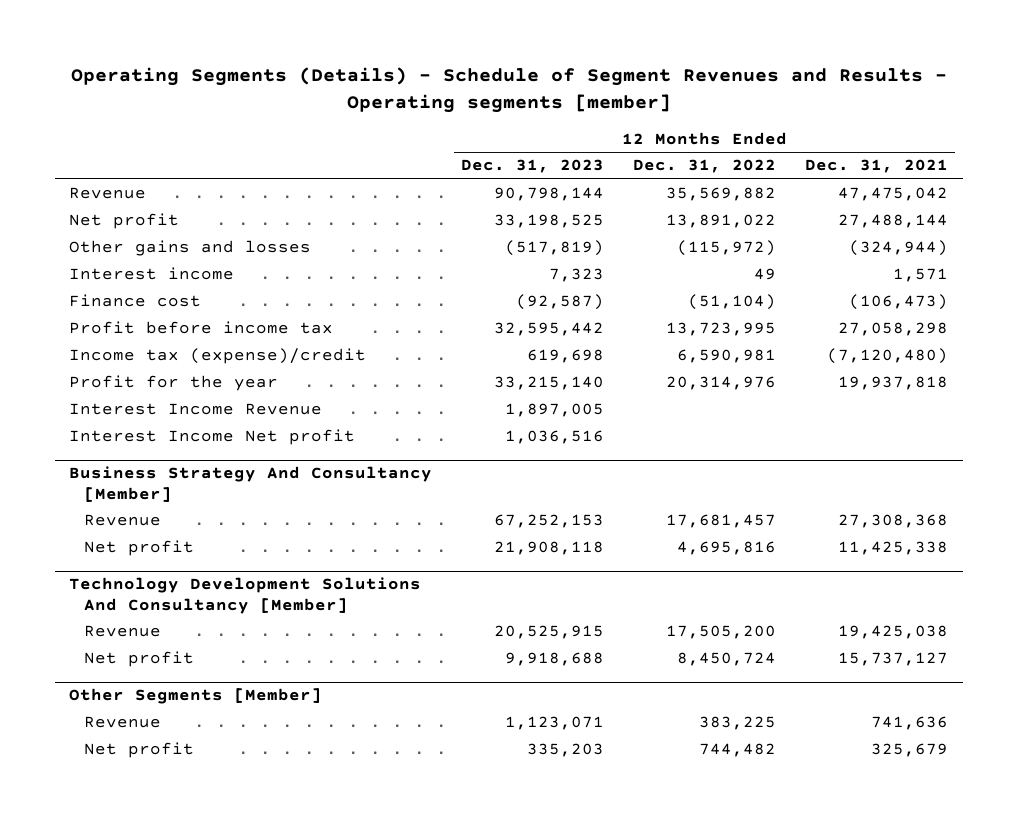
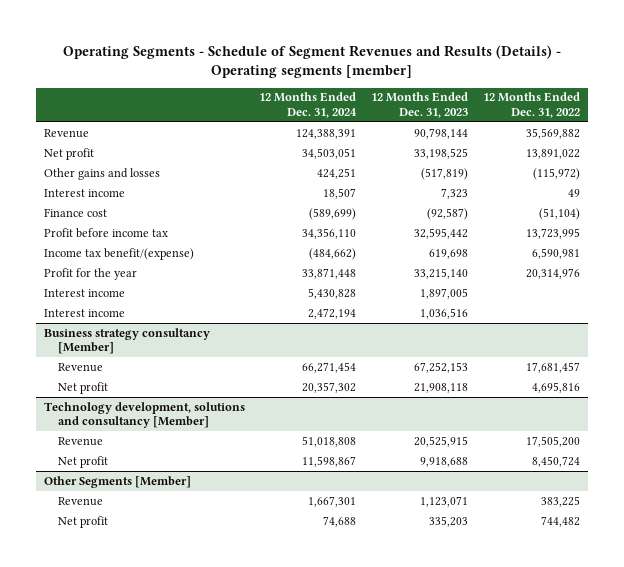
- Operating Segments (Details) - Schedule of Segment Revenues and Results - Operating segments [member]
+ Operating Segments - Schedule of Segment Revenues and Results (Details) - Operating segments [member]
- | 12 Months Ended Dec. 31, 2023 | 12 Months Ended Dec. 31, 2022 | 12 Months Ended Dec. 31, 2021
+ | 12 Months Ended Dec. 31, 2024 | 12 Months Ended Dec. 31, 2023 | 12 Months Ended Dec. 31, 2022
- Income tax (expense)/credit | 619,698 | 6,590,981 | (7,120,480)
+ Income tax benefit/(expense) | (484,662) | 619,698 | 6,590,981
- Interest Income Revenue | 1,897,005 | |
- Interest Income Net profit | 1,036,516 | |
- Business Strategy And Consultancy [Member]
+ Interest income | 5,430,828 | 1,897,005 |
+ Interest income | 2,472,194 | 1,036,516 |
+ Business strategy consultancy [Member]
- Technology Development Solutions And Consultancy [Member]
+ Technology development, solutions and consultancy [Member]

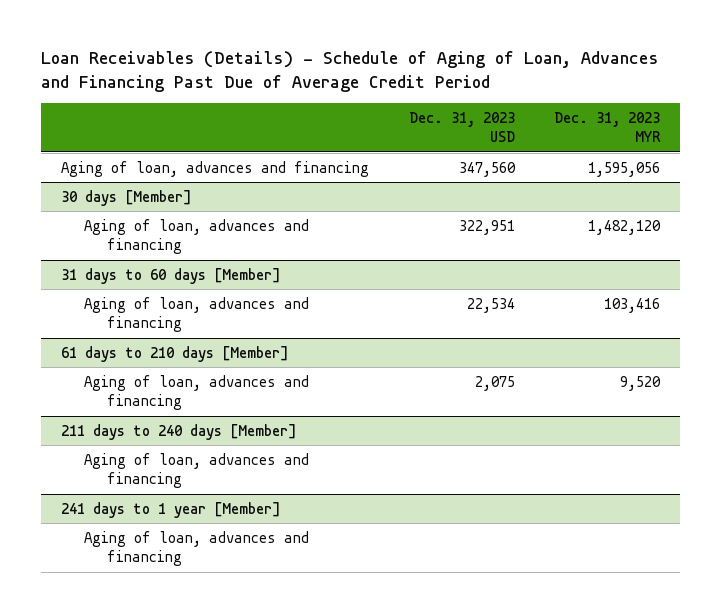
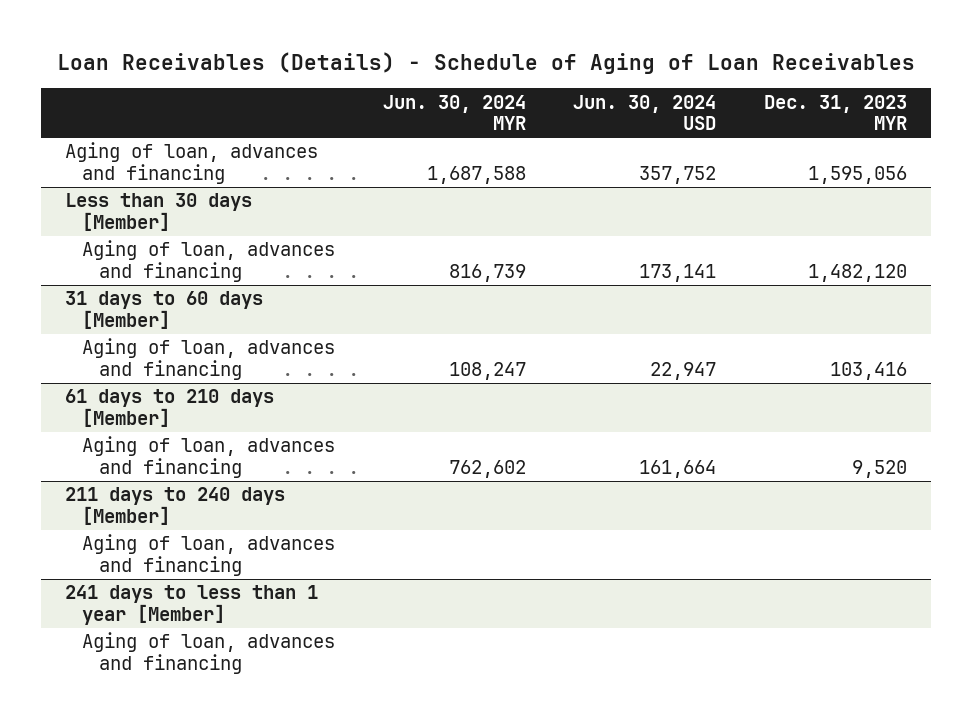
- Loan Receivables (Details) - Schedule of Aging of Loan, Advances and Financing Past Due of Average Credit Period
+ Loan Receivables (Details) - Schedule of Aging of Loan Receivables
- | Dec. 31, 2023 USD | Dec. 31, 2023 MYR
+ | Jun. 30, 2024 MYR | Jun. 30, 2024 USD | Dec. 31, 2023 MYR
- 30 days [Member]
+ Less than 30 days [Member]
- 241 days to 1 year [Member]
+ 241 days to less than 1 year [Member]

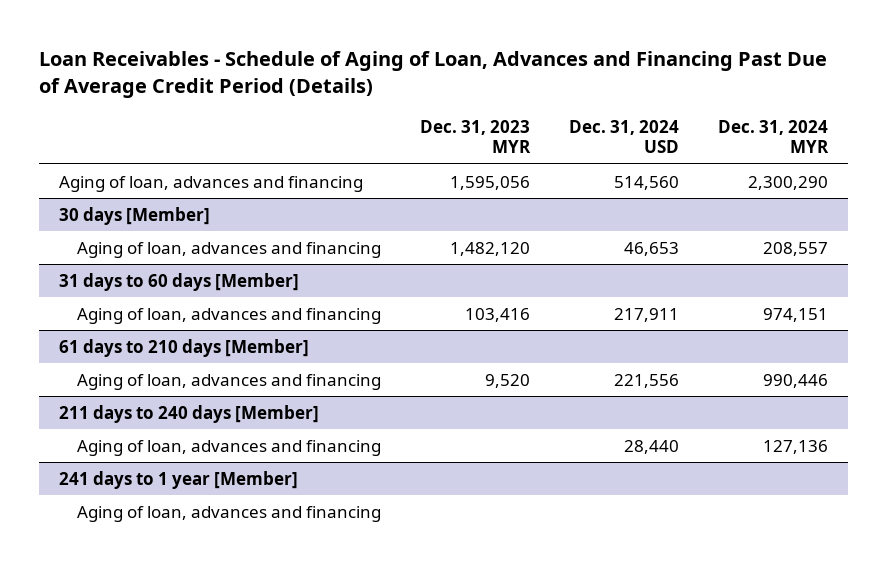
- Loan Receivables (Details) - Schedule of Aging of Loan Receivables
+ Loan Receivables - Schedule of Aging of Loan, Advances and Financing Past Due of Average Credit Period (Details)
- | Jun. 30, 2024 MYR | Jun. 30, 2024 USD | Dec. 31, 2023 MYR
+ | Dec. 31, 2023 MYR | Dec. 31, 2024 USD | Dec. 31, 2024 MYR
- Less than 30 days [Member]
+ 30 days [Member]
- 241 days to less than 1 year [Member]
+ 241 days to 1 year [Member]

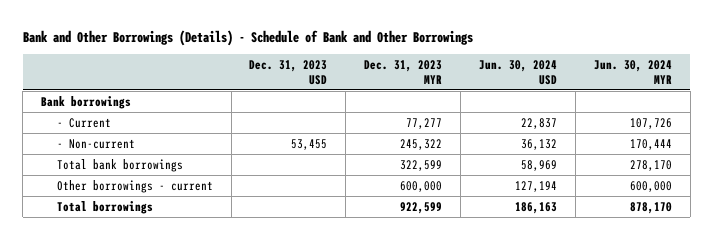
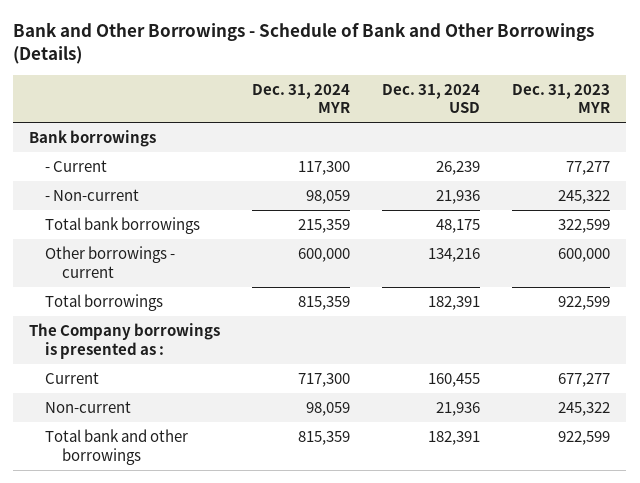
- Bank and Other Borrowings (Details) - Schedule of Bank and Other Borrowings
+ Bank and Other Borrowings - Schedule of Bank and Other Borrowings (Details)
- | Dec. 31, 2023 USD | Dec. 31, 2023 MYR | Jun. 30, 2024 USD | Jun. 30, 2024 MYR
+ | Dec. 31, 2024 MYR | Dec. 31, 2024 USD | Dec. 31, 2023 MYR
+ The Company borrowings is presented as :
+ Current | 717,300 | 160,455 | 677,277
+ Non-current | 98,059 | 21,936 | 245,322
+ Total bank and other borrowings | 815,359 | 182,391 | 922,599

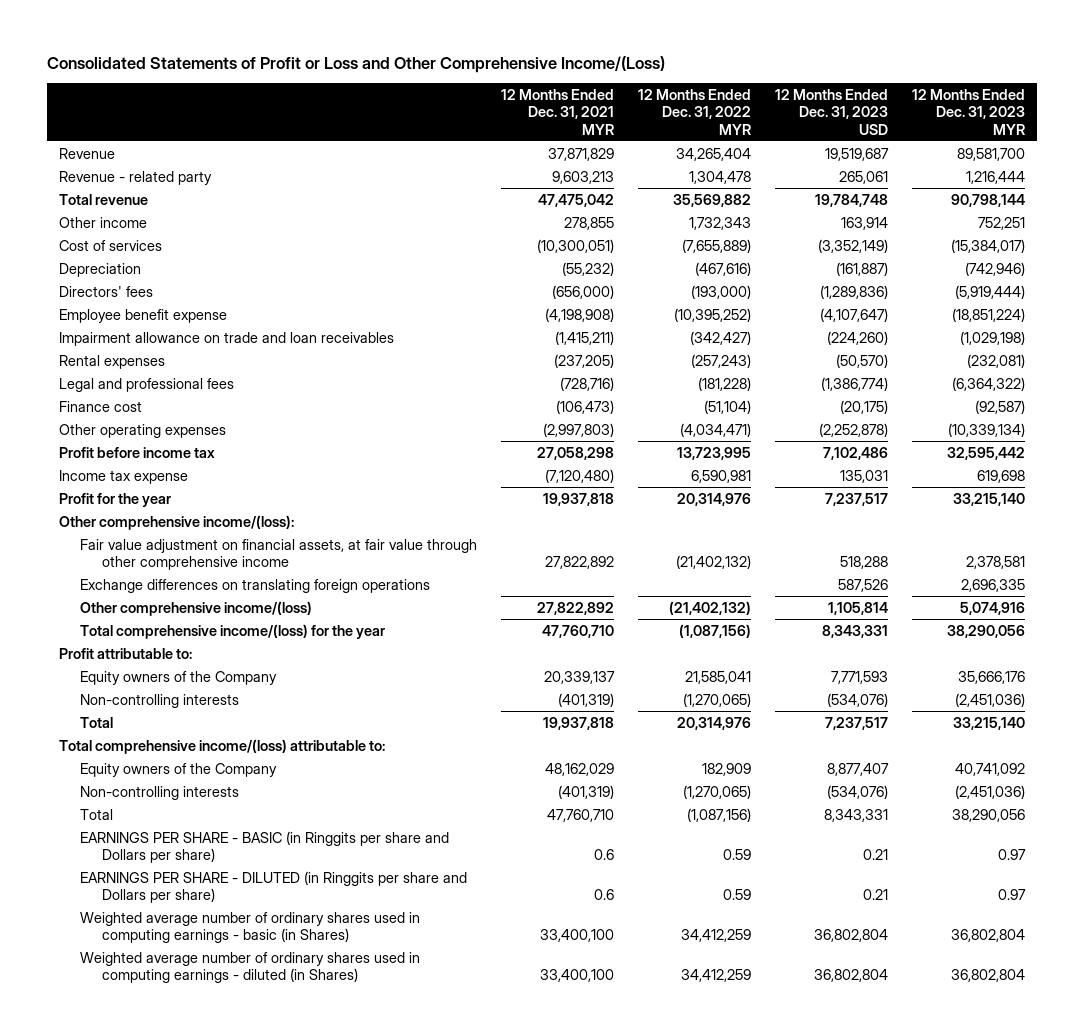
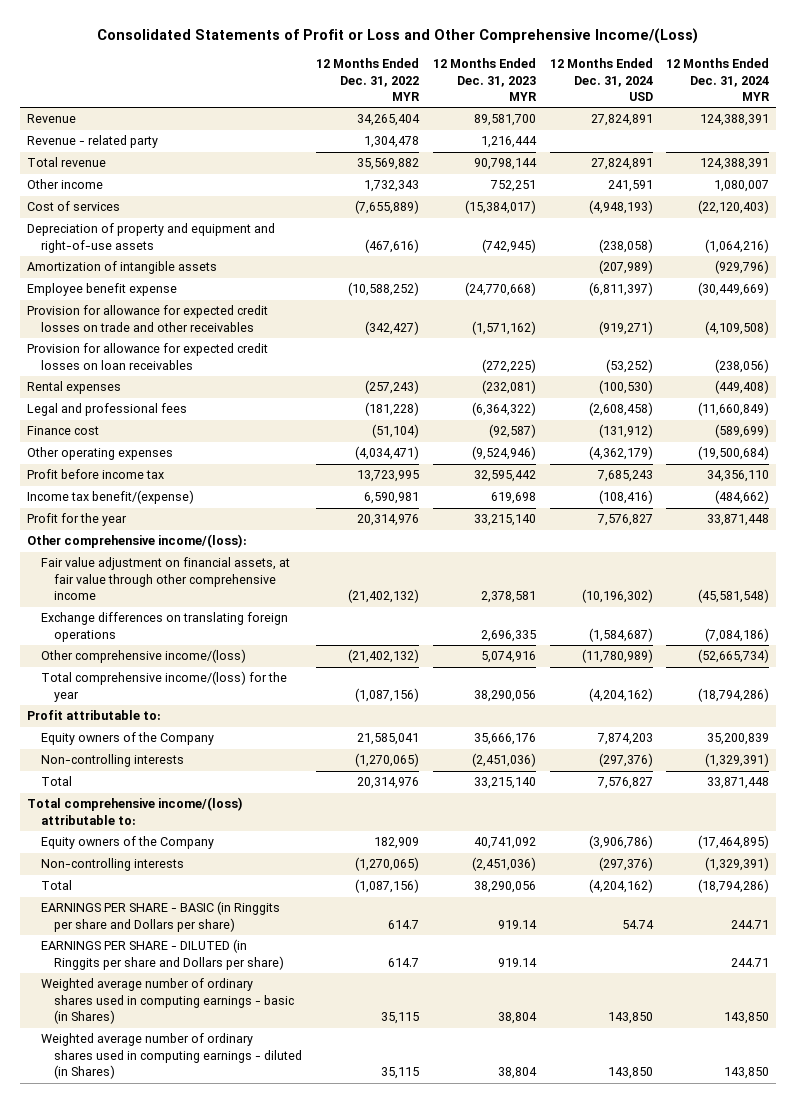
- | 12 Months Ended Dec. 31, 2021 MYR | 12 Months Ended Dec. 31, 2022 MYR | 12 Months Ended Dec. 31, 2023 USD | 12 Months Ended Dec. 31, 2023 MYR
+ | 12 Months Ended Dec. 31, 2022 MYR | 12 Months Ended Dec. 31, 2023 MYR | 12 Months Ended Dec. 31, 2024 USD | 12 Months Ended Dec. 31, 2024 MYR
- Depreciation | (55,232) | (467,616) | (161,887) | (742,946)
- Directors' fees | (656,000) | (193,000) | (1,289,836) | (5,919,444)
- Employee benefit expense | (4,198,908) | (10,395,252) | (4,107,647) | (18,851,224)
- Impairment allowance on trade and loan receivables | (1,415,211) | (342,427) | (224,260) | (1,029,198)
+ Depreciation of property and equipment and right-of-use assets | (467,616) | (742,945) | (238,058) | (1,064,216)
+ Amortization of intangible assets | | | (207,989) | (929,796)
+ Employee benefit expense | (10,588,252) | (24,770,668) | (6,811,397) | (30,449,669)
+ Provision for allowance for expected credit losses on trade and other receivables | (342,427) | (1,571,162) | (919,271) | (4,109,508)
+ Provision for allowance for expected credit losses on loan receivables | | (272,225) | (53,252) | (238,056)
- Other operating expenses | (2,997,803) | (4,034,471) | (2,252,878) | (10,339,134)
+ Other operating expenses | (4,034,471) | (9,524,946) | (4,362,179) | (19,500,684)
- Income tax expense | (7,120,480) | 6,590,981 | 135,031 | 619,698
+ Income tax benefit/(expense) | 6,590,981 | 619,698 | (108,416) | (484,662)
- EARNINGS PER SHARE - BASIC (in Ringgits per share and Dollars per share) | 0.6 | 0.59 | 0.21 | 0.97
- EARNINGS PER SHARE - DILUTED (in Ringgits per share and Dollars per share) | 0.6 | 0.59 | 0.21 | 0.97
- Weighted average number of ordinary shares used in computing earnings - basic (in Shares) | 33,400,100 | 34,412,259 | 36,802,804 | 36,802,804
- Weighted average number of ordinary shares used in computing earnings - diluted (in Shares) | 33,400,100 | 34,412,259 | 36,802,804 | 36,802,804
+ EARNINGS PER SHARE - BASIC (in Ringgits per share and Dollars per share) | 614.7 | 919.14 | 54.74 | 244.71
+ EARNINGS PER SHARE - DILUTED (in Ringgits per share and Dollars per share) | 614.7 | 919.14 | | 244.71
+ Weighted average number of ordinary shares used in computing earnings - basic (in Shares) | 35,115 | 38,804 | 143,850 | 143,850
+ Weighted average number of ordinary shares used in computing earnings - diluted (in Shares) | 35,115 | 38,804 | 143,850 | 143,850

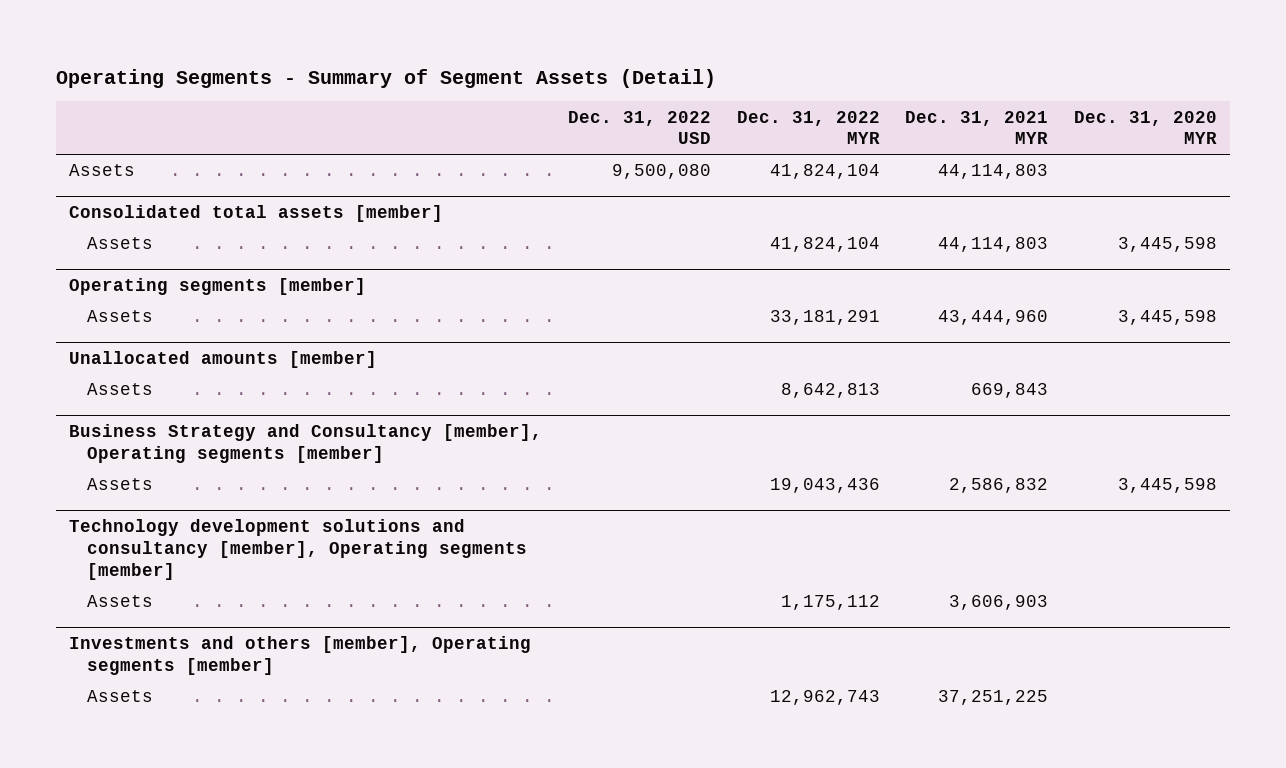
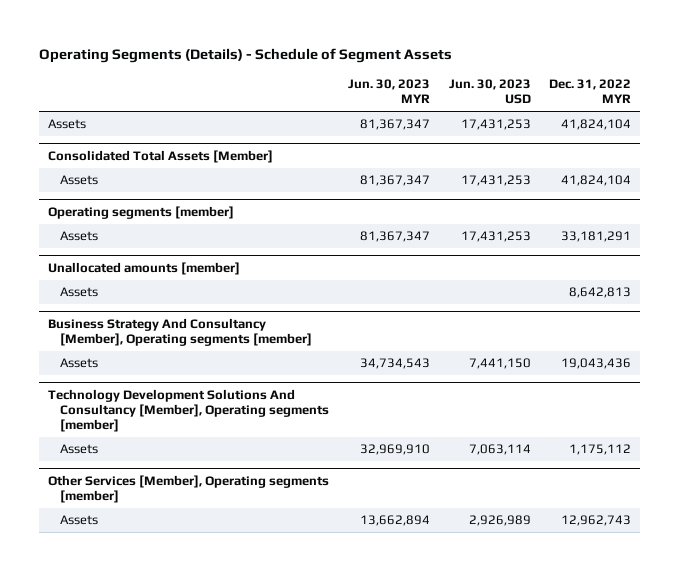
- Operating Segments - Summary of Segment Assets (Detail)
+ Operating Segments (Details) - Schedule of Segment Assets
- | Dec. 31, 2022 USD | Dec. 31, 2022 MYR | Dec. 31, 2021 MYR | Dec. 31, 2020 MYR
+ | Jun. 30, 2023 MYR | Jun. 30, 2023 USD | Dec. 31, 2022 MYR
- Consolidated total assets [member]
+ Consolidated Total Assets [Member]
- Business Strategy and Consultancy [member], Operating segments [member]
+ Business Strategy And Consultancy [Member], Operating segments [member]
- Technology development solutions and consultancy [member], Operating segments [member]
+ Technology Development Solutions And Consultancy [Member], Operating segments [member]
- Investments and others [member], Operating segments [member]
+ Other Services [Member], Operating segments [member]

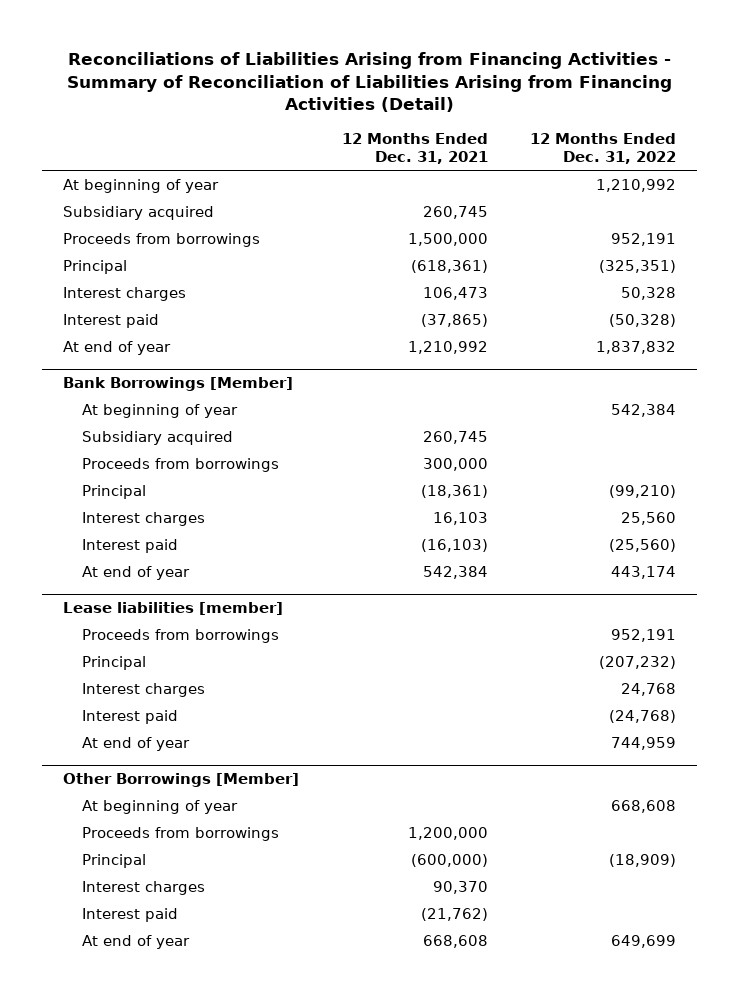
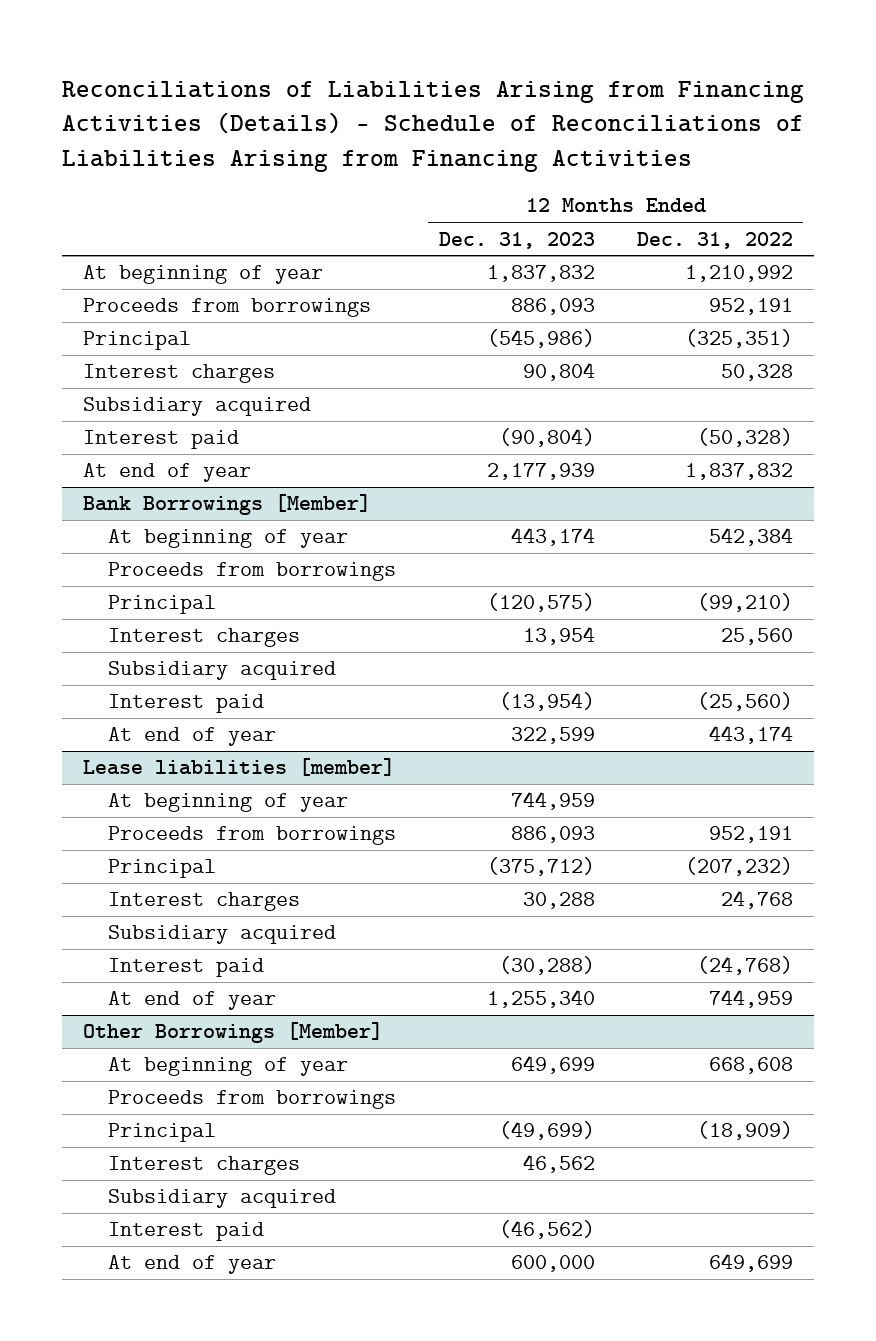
- Reconciliations of Liabilities Arising from Financing Activities - Summary of Reconciliation of Liabilities Arising from Financing Activities (Detail)
+ Reconciliations of Liabilities Arising from Financing Activities (Details) - Schedule of Reconciliations of Liabilities Arising from Financing Activities
- | 12 Months Ended Dec. 31, 2021 | 12 Months Ended Dec. 31, 2022
+ | 12 Months Ended Dec. 31, 2023 | 12 Months Ended Dec. 31, 2022
moved down: Subsidiary acquired
@ Bank Borrowings [Member]
moved down: Subsidiary acquired
@ Lease liabilities [member]
+ At beginning of year | 744,959 |
+ Subsidiary acquired
@ Other Borrowings [Member]
+ Subsidiary acquired

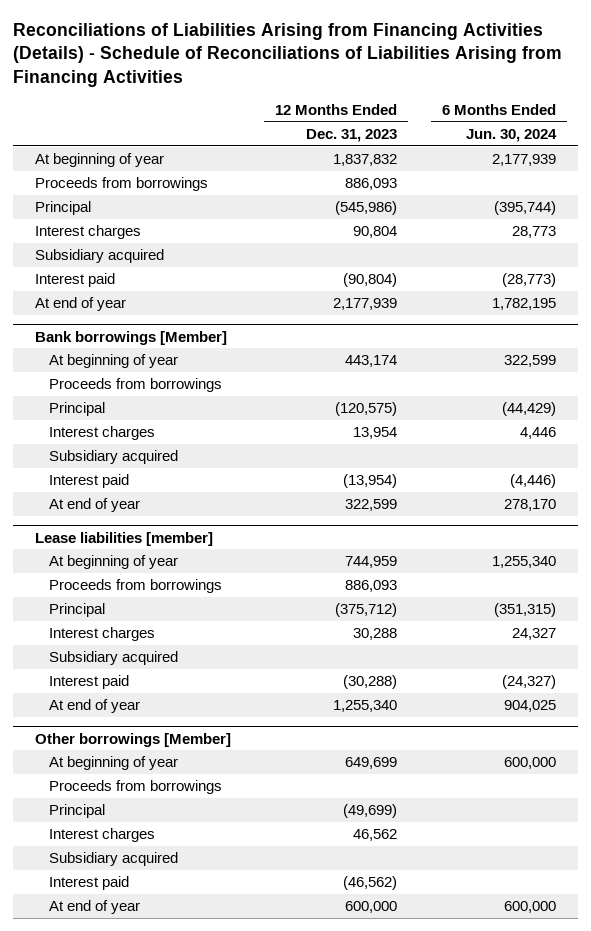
- | 12 Months Ended Dec. 31, 2023 | 12 Months Ended Dec. 31, 2022
+ | 12 Months Ended Dec. 31, 2023 | 6 Months Ended Jun. 30, 2024
- Bank Borrowings [Member]
+ Bank borrowings [Member]
- Other Borrowings [Member]
+ Other borrowings [Member]

